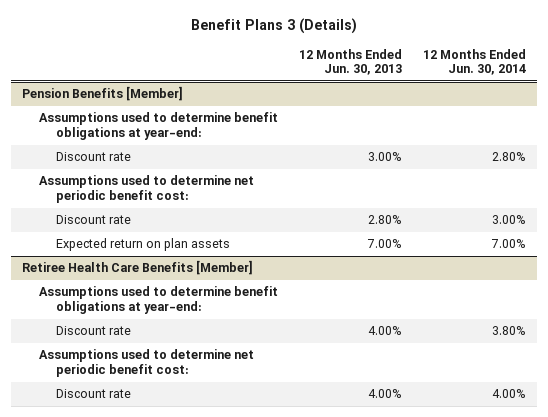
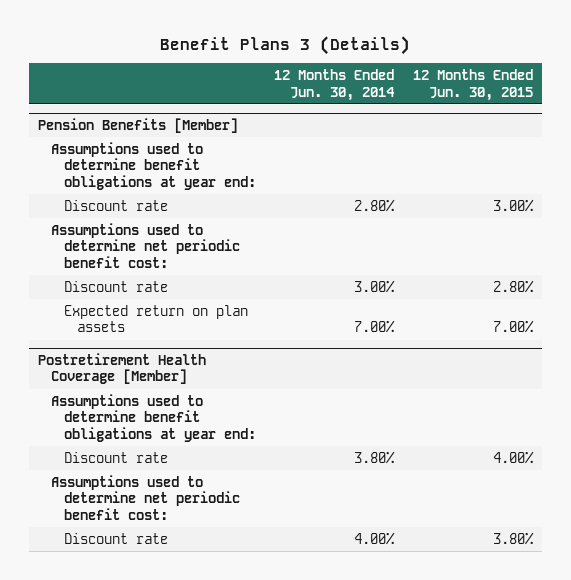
- | 12 Months Ended Jun. 30, 2013 | 12 Months Ended Jun. 30, 2014
+ | 12 Months Ended Jun. 30, 2014 | 12 Months Ended Jun. 30, 2015
@ Pension Benefits [Member]
- Assumptions used to determine benefit obligations at year-end:
+ Assumptions used to determine benefit obligations at year end:
- Retiree Health Care Benefits [Member]
- Assumptions used to determine benefit obligations at year-end:
+ Postretirement Health Coverage [Member]
+ Assumptions used to determine benefit obligations at year end:

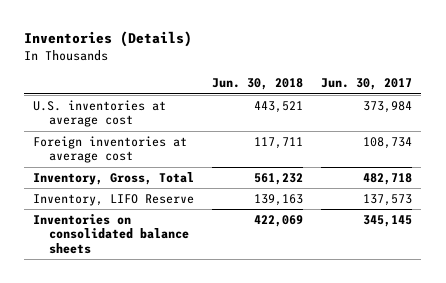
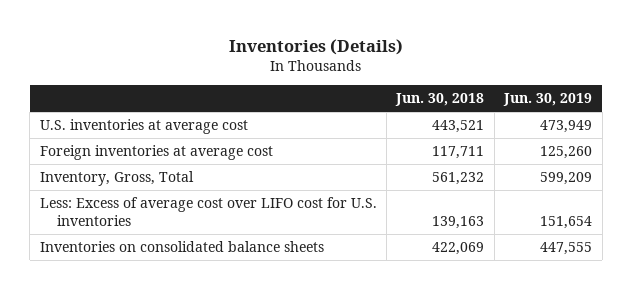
- | Jun. 30, 2018 | Jun. 30, 2017
+ | Jun. 30, 2018 | Jun. 30, 2019
- Inventory, LIFO Reserve | 139,163 | 137,573
+ Less: Excess of average cost over LIFO cost for U.S. inventories | 139,163 | 151,654

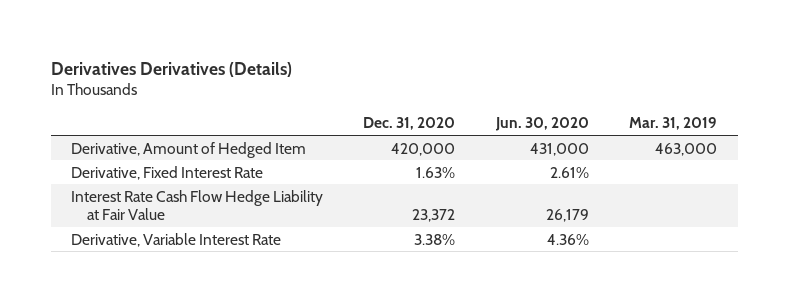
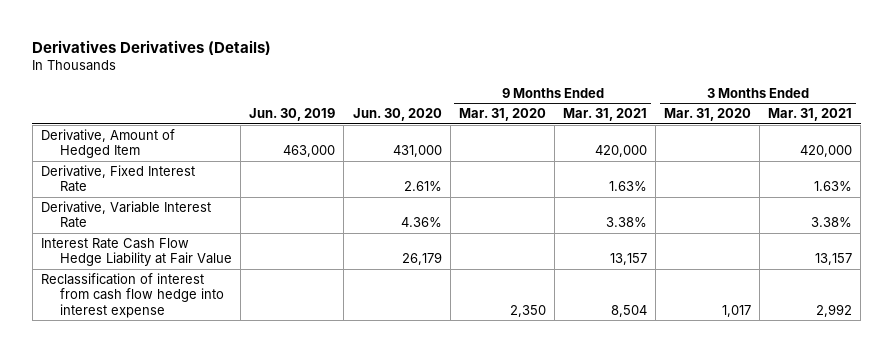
- | Dec. 31, 2020 | Jun. 30, 2020 | Mar. 31, 2019
+ | Jun. 30, 2019 | Jun. 30, 2020 | 9 Months Ended Mar. 31, 2020 | 9 Months Ended Mar. 31, 2021 | 3 Months Ended Mar. 31, 2020 | 3 Months Ended Mar. 31, 2021
moved down: Interest Rate Cash Flow Hedge Liability at Fair Value | | 26,179 | | 13,157 | | 13,157
+ Reclassification of interest from cash flow hedge into interest expense | | | 2,350 | 8,504 | 1,017 | 2,992

